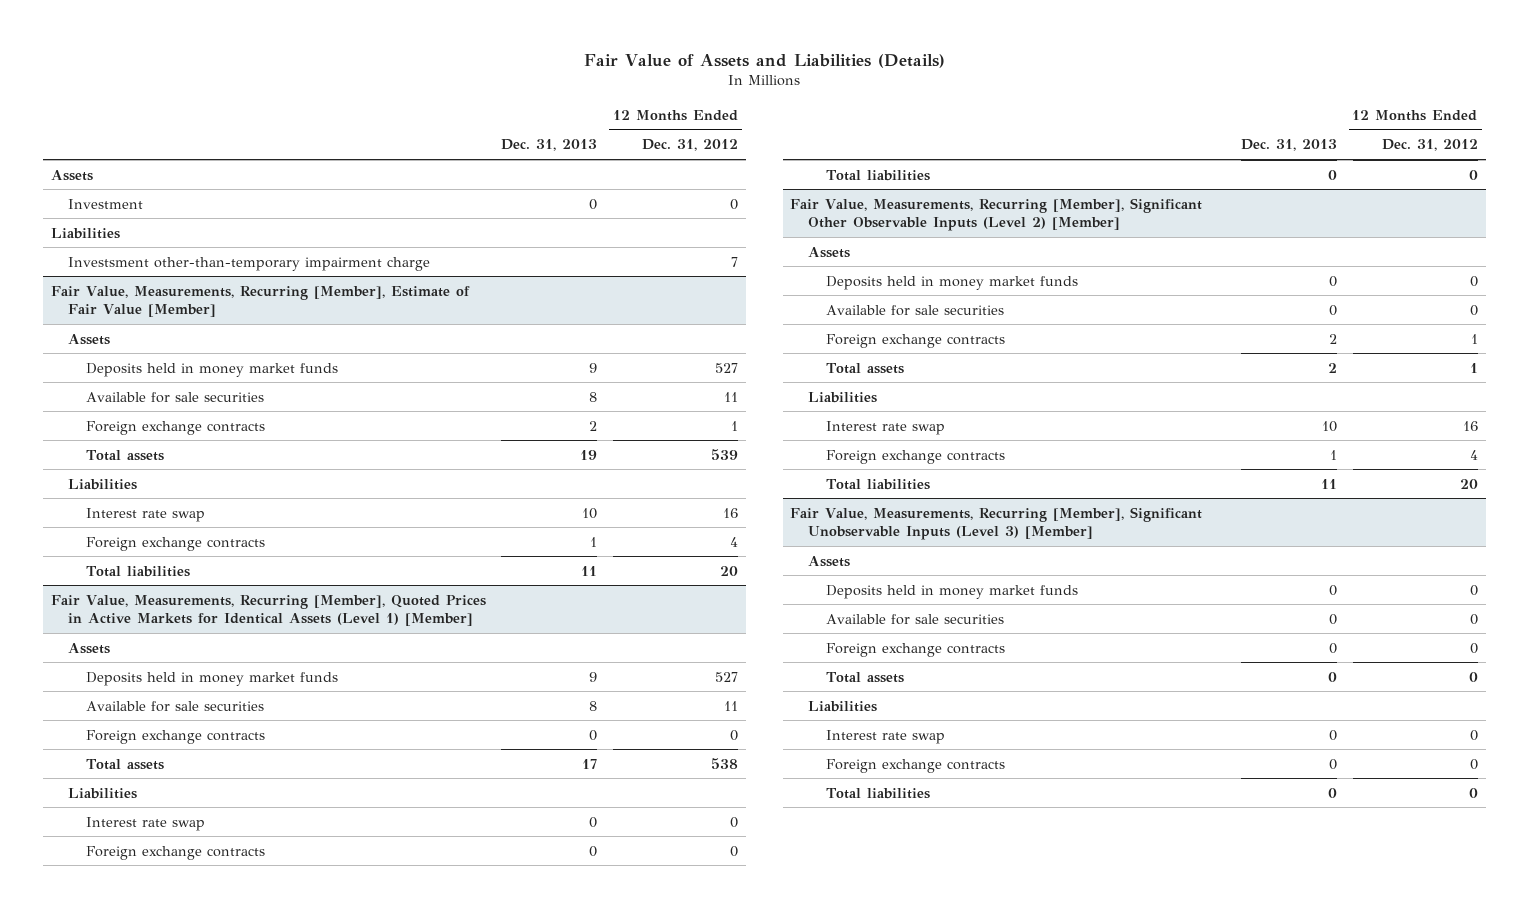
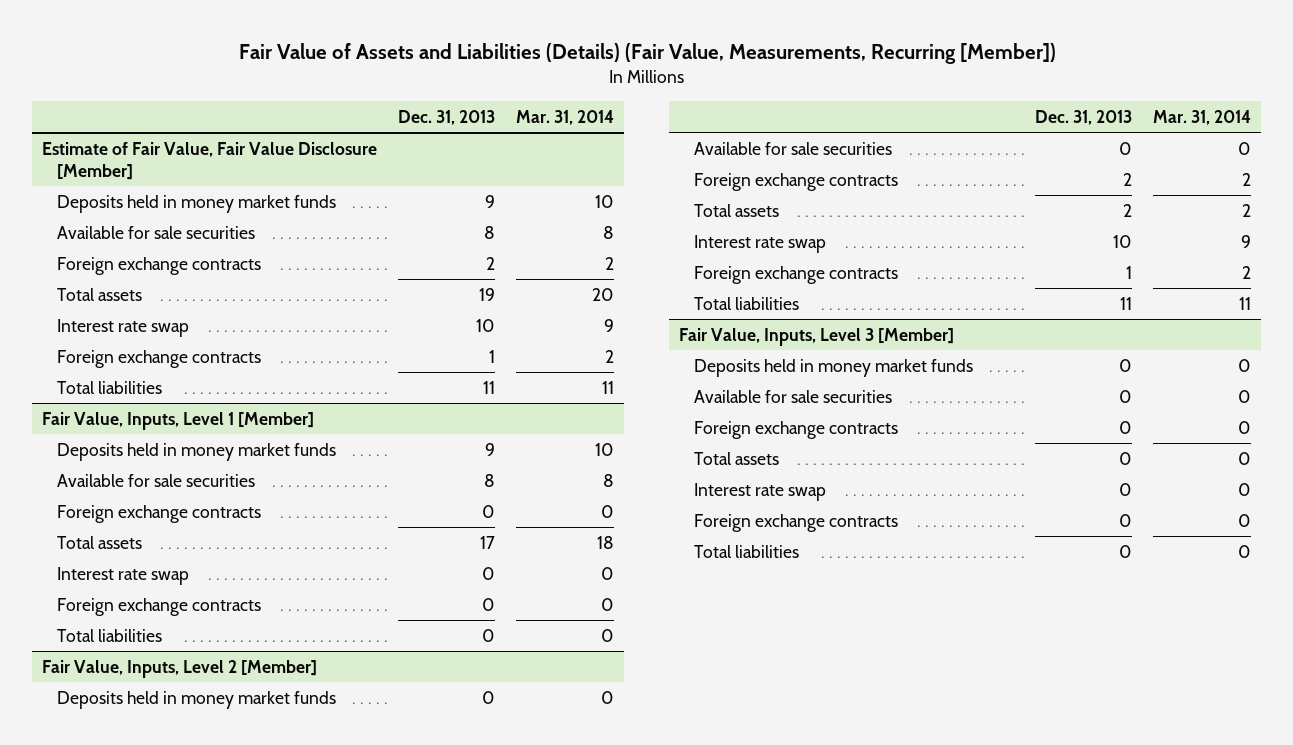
- Fair Value of Assets and Liabilities (Details)
+ Fair Value of Assets and Liabilities (Details) (Fair Value, Measurements, Recurring [Member])
- | Dec. 31, 2013 | 12 Months Ended Dec. 31, 2012
+ | Dec. 31, 2013 | Mar. 31, 2014
- Assets
- Investment | 0 | 0
- Liabilities
- Investsment other-than-temporary impairment charge | | 7
- Fair Value, Measurements, Recurring [Member], Estimate of Fair Value [Member]
- Assets
+ Estimate of Fair Value, Fair Value Disclosure [Member]
- Liabilities
- Fair Value, Measurements, Recurring [Member], Quoted Prices in Active Markets for Identical Assets (Level 1) [Member]
- Assets
+ Fair Value, Inputs, Level 1 [Member]
- Liabilities
- Fair Value, Measurements, Recurring [Member], Significant Other Observable Inputs (Level 2) [Member]
- Assets
+ Fair Value, Inputs, Level 2 [Member]
- Liabilities
- Fair Value, Measurements, Recurring [Member], Significant Unobservable Inputs (Level 3) [Member]
- Assets
+ Fair Value, Inputs, Level 3 [Member]
- Liabilities

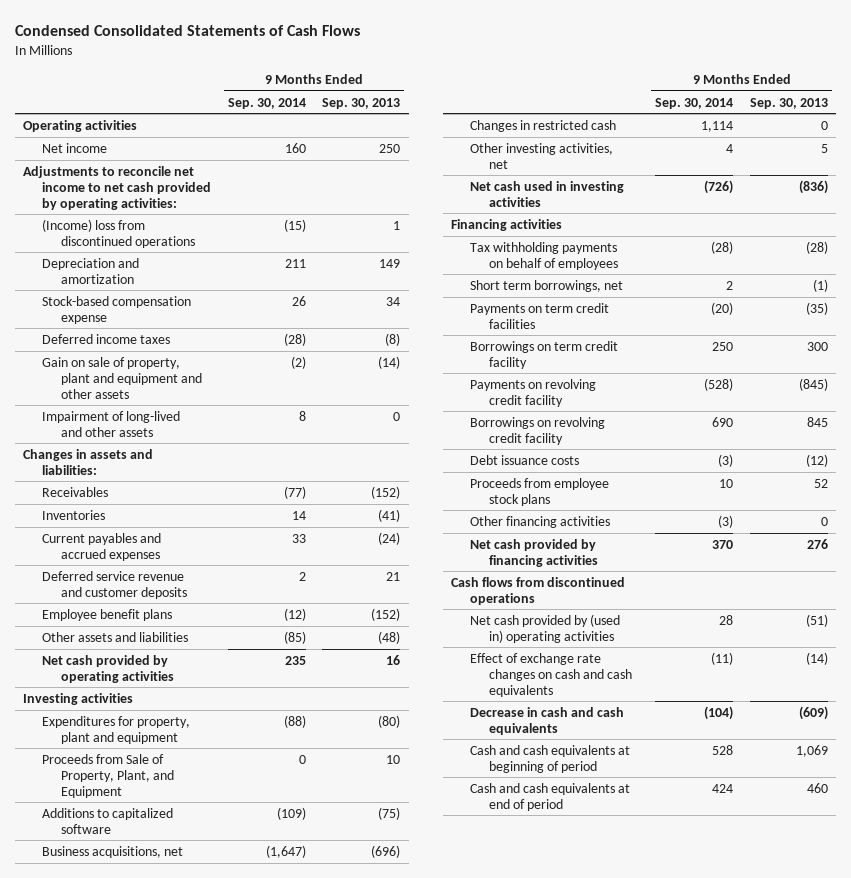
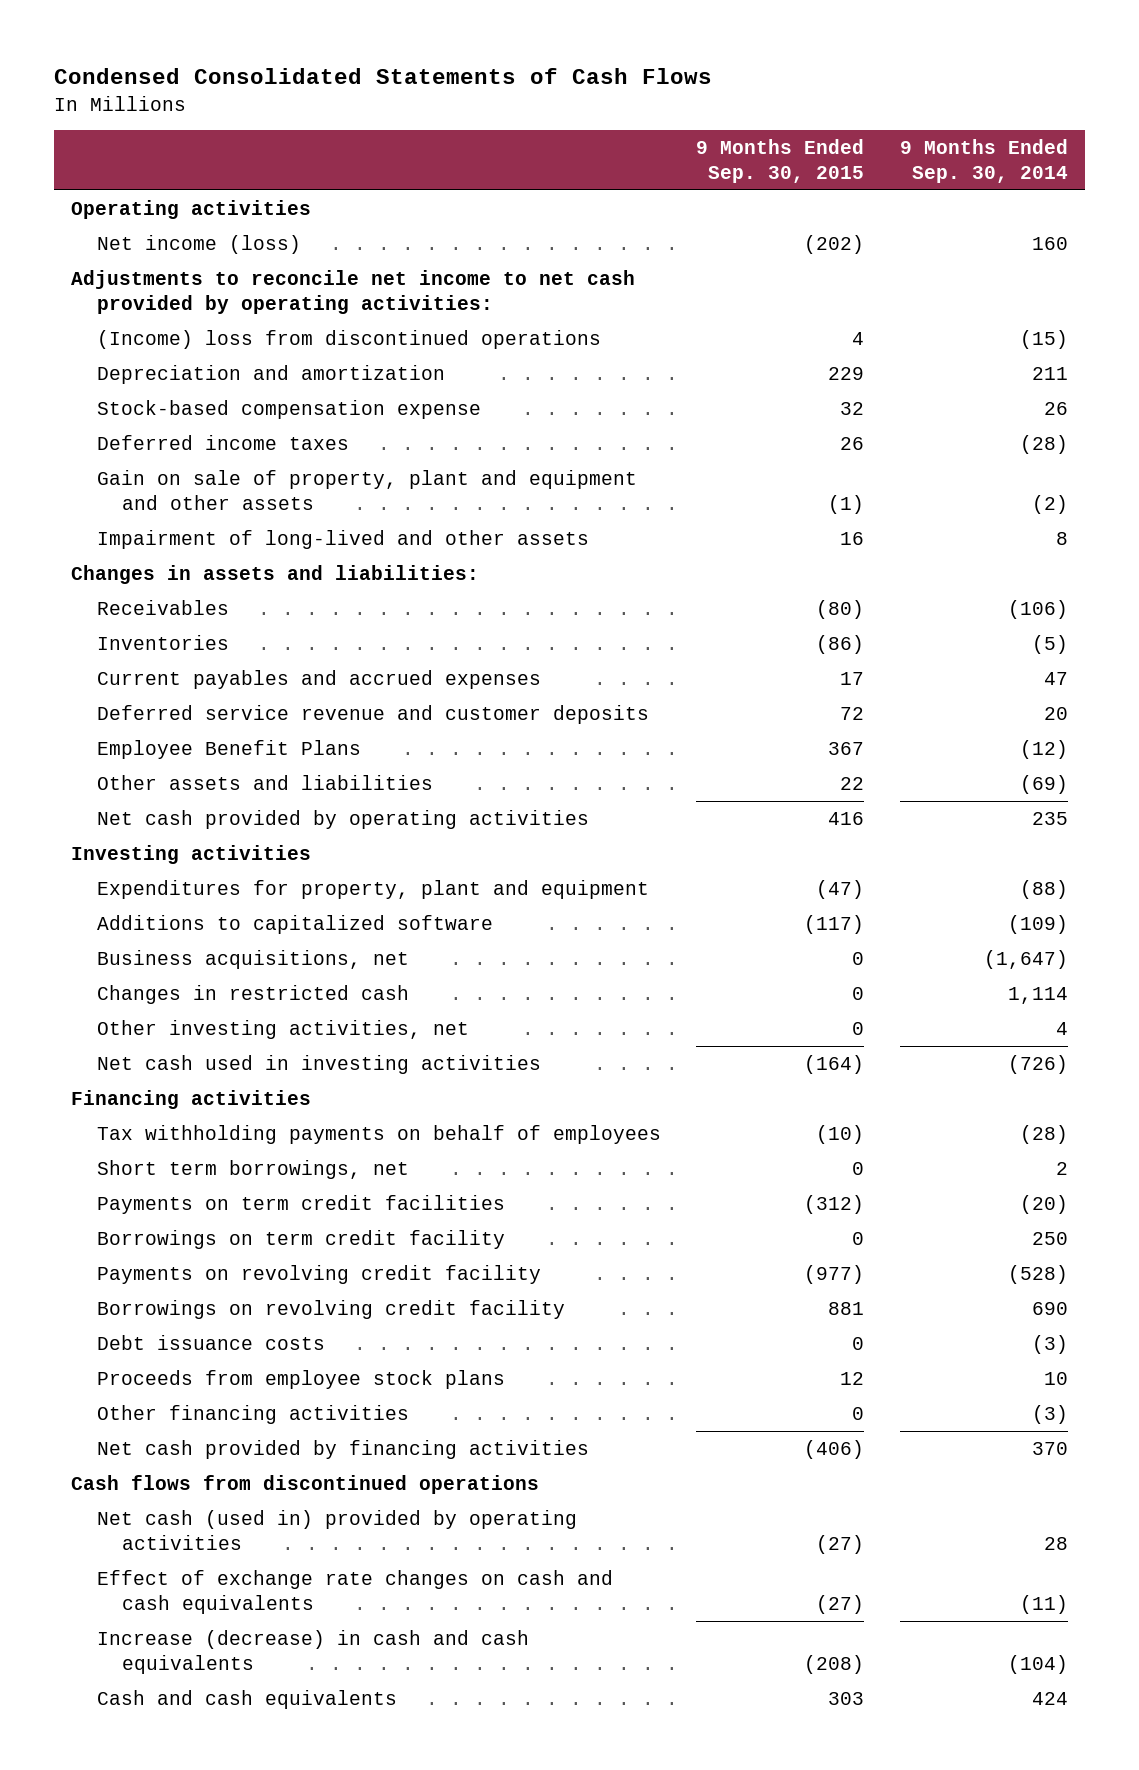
- | 9 Months Ended Sep. 30, 2014 | 9 Months Ended Sep. 30, 2013
+ | 9 Months Ended Sep. 30, 2015 | 9 Months Ended Sep. 30, 2014
- Net income | 160 | 250
+ Net income (loss) | (202) | 160
- Receivables | (77) | (152)
- Inventories | 14 | (41)
- Current payables and accrued expenses | 33 | (24)
- Deferred service revenue and customer deposits | 2 | 21
- Employee benefit plans | (12) | (152)
- Other assets and liabilities | (85) | (48)
+ Receivables | (80) | (106)
+ Inventories | (86) | (5)
+ Current payables and accrued expenses | 17 | 47
+ Deferred service revenue and customer deposits | 72 | 20
+ Employee Benefit Plans | 367 | (12)
+ Other assets and liabilities | 22 | (69)
- Proceeds from Sale of Property, Plant, and Equipment | 0 | 10
- Net cash provided by (used in) operating activities | 28 | (51)
+ Net cash (used in) provided by operating activities | (27) | 28
- Decrease in cash and cash equivalents | (104) | (609)
- Cash and cash equivalents at beginning of period | 528 | 1,069
- Cash and cash equivalents at end of period | 424 | 460
+ Increase (decrease) in cash and cash equivalents | (208) | (104)
+ Cash and cash equivalents | 303 | 424

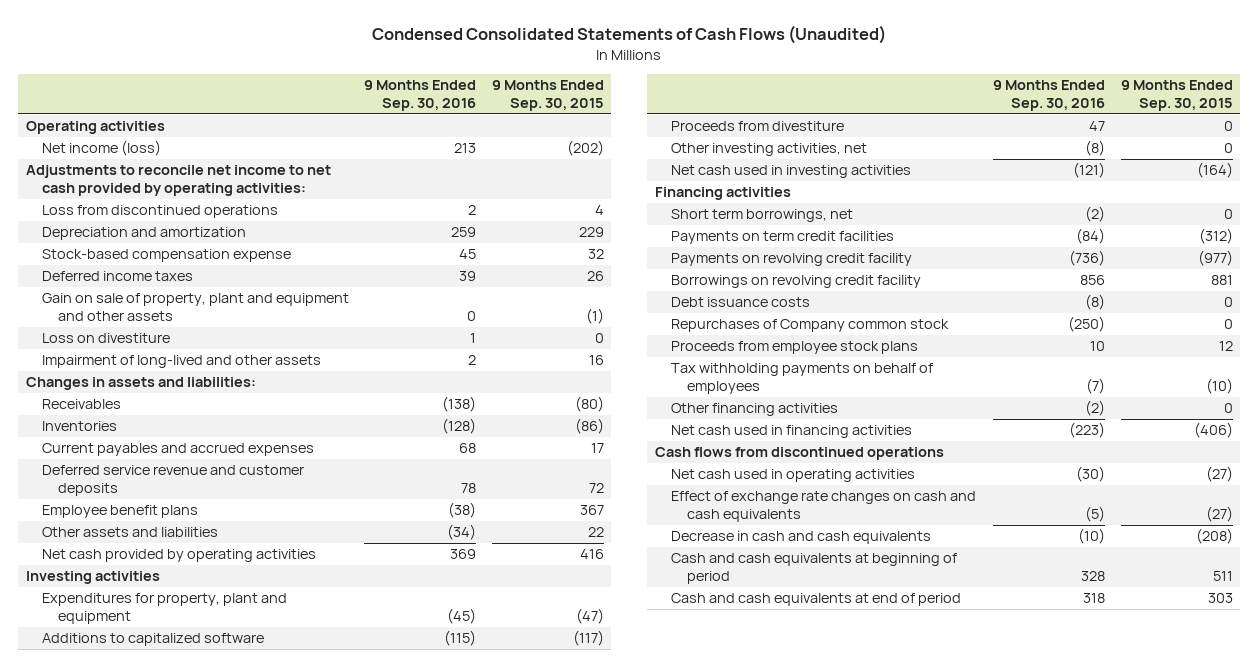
- Condensed Consolidated Statements of Cash Flows
+ Condensed Consolidated Statements of Cash Flows (Unaudited)
- | 9 Months Ended Sep. 30, 2015 | 9 Months Ended Sep. 30, 2014
+ | 9 Months Ended Sep. 30, 2016 | 9 Months Ended Sep. 30, 2015
- (Income) loss from discontinued operations | 4 | (15)
+ Loss from discontinued operations | 2 | 4
+ Loss on divestiture | 1 | 0
- Employee Benefit Plans | 367 | (12)
+ Employee benefit plans | (38) | 367
- Business acquisitions, net | 0 | (1,647)
- Changes in restricted cash | 0 | 1,114
+ Proceeds from divestiture | 47 | 0
- Borrowings on term credit facility | 0 | 250
+ Repurchases of Company common stock | (250) | 0
moved down: Tax withholding payments on behalf of employees | (7) | (10)
- Net cash provided by financing activities | (406) | 370
+ Net cash used in financing activities | (223) | (406)
- Net cash (used in) provided by operating activities | (27) | 28
+ Net cash used in operating activities | (30) | (27)
- Increase (decrease) in cash and cash equivalents | (208) | (104)
- Cash and cash equivalents | 303 | 424
+ Decrease in cash and cash equivalents | (10) | (208)
+ Cash and cash equivalents at beginning of period | 328 | 511
+ Cash and cash equivalents at end of period | 318 | 303

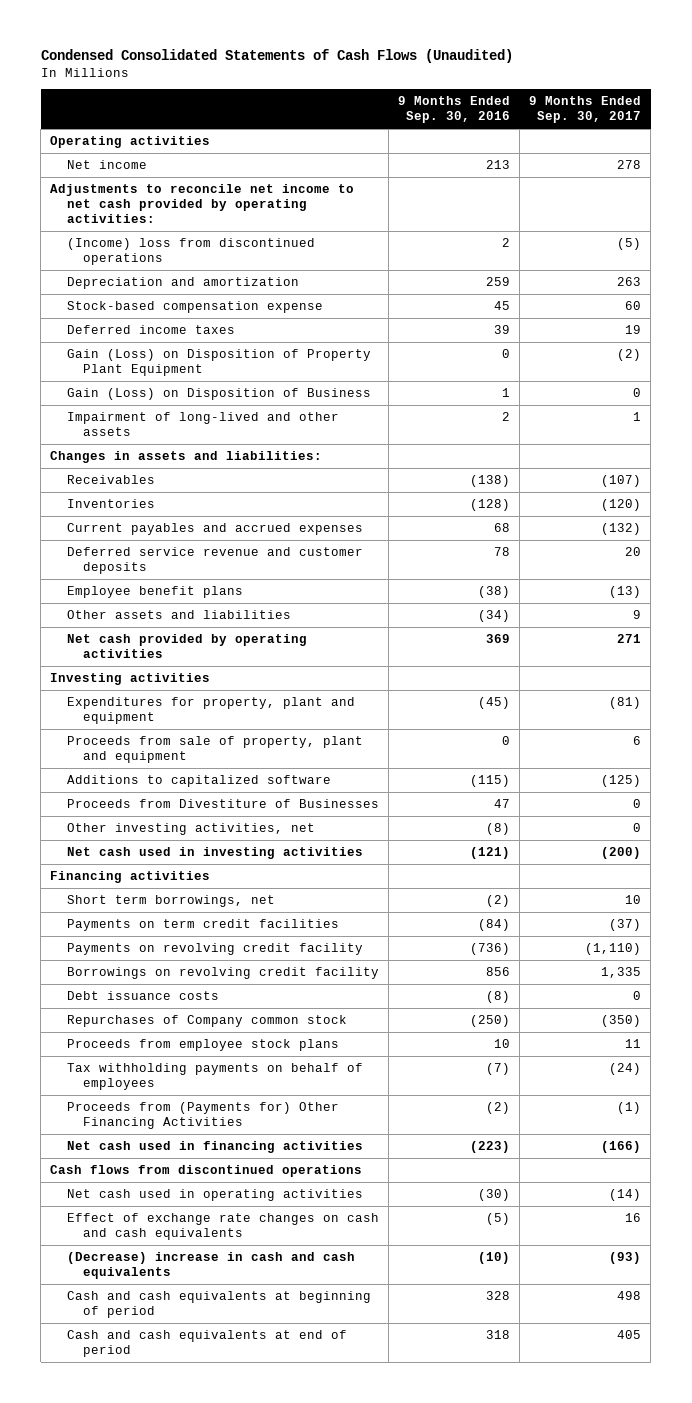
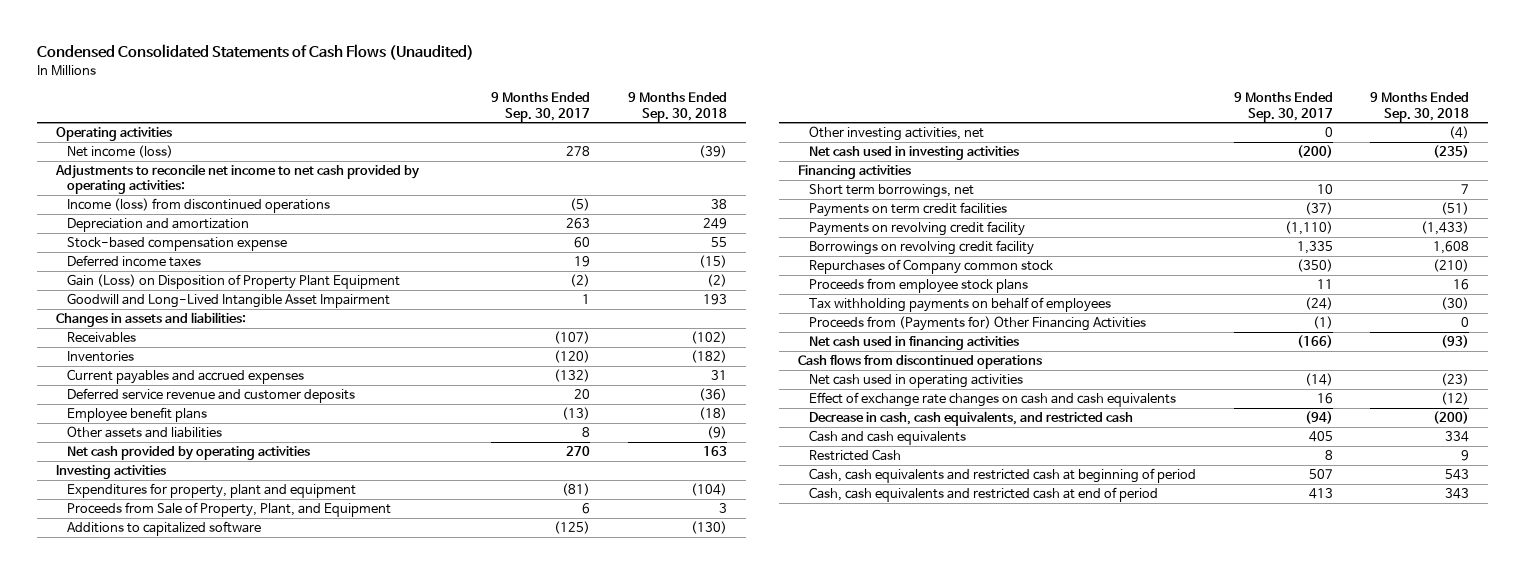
- | 9 Months Ended Sep. 30, 2016 | 9 Months Ended Sep. 30, 2017
+ | 9 Months Ended Sep. 30, 2017 | 9 Months Ended Sep. 30, 2018
- Net income | 213 | 278
+ Net income (loss) | 278 | (39)
- (Income) loss from discontinued operations | 2 | (5)
+ Income (loss) from discontinued operations | (5) | 38
- Gain (Loss) on Disposition of Business | 1 | 0
- Impairment of long-lived and other assets | 2 | 1
+ Goodwill and Long-Lived Intangible Asset Impairment | 1 | 193
- Other assets and liabilities | (34) | 9
- Net cash provided by operating activities | 369 | 271
+ Other assets and liabilities | 8 | (9)
+ Net cash provided by operating activities | 270 | 163
- Proceeds from sale of property, plant and equipment | 0 | 6
+ Proceeds from Sale of Property, Plant, and Equipment | 6 | 3
- Proceeds from Divestiture of Businesses | 47 | 0
- Debt issuance costs | (8) | 0
- (Decrease) increase in cash and cash equivalents | (10) | (93)
- Cash and cash equivalents at beginning of period | 328 | 498
- Cash and cash equivalents at end of period | 318 | 405
+ Decrease in cash, cash equivalents, and restricted cash | (94) | (200)
+ Cash and cash equivalents | 405 | 334
+ Restricted Cash | 8 | 9
+ Cash, cash equivalents and restricted cash at beginning of period | 507 | 543
+ Cash, cash equivalents and restricted cash at end of period | 413 | 343

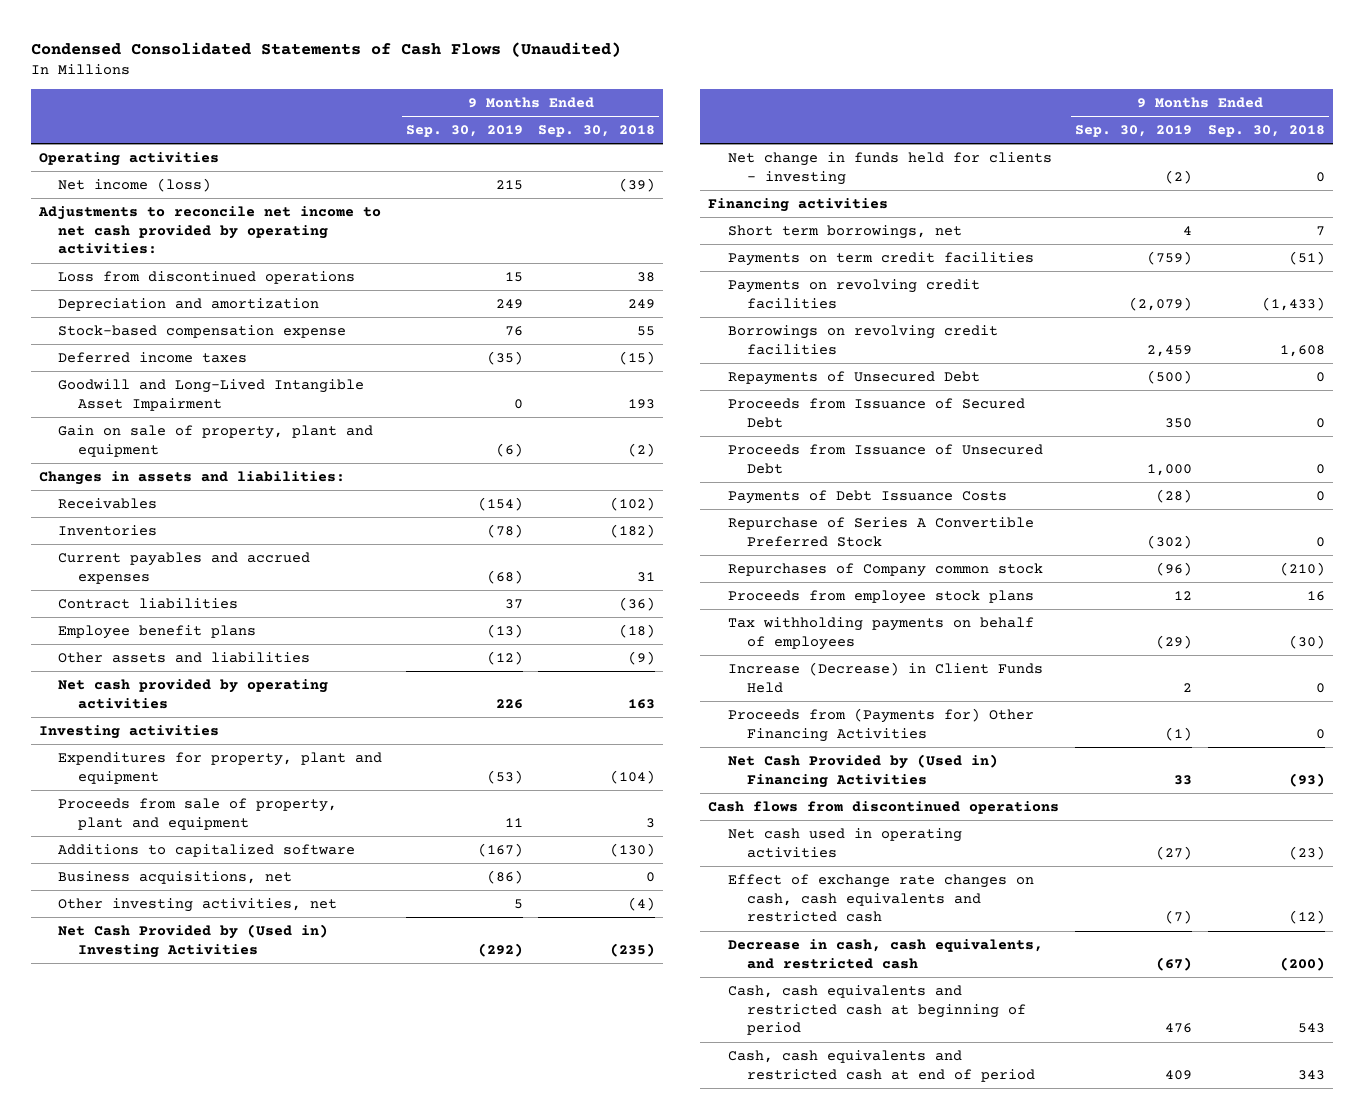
- | 9 Months Ended Sep. 30, 2017 | 9 Months Ended Sep. 30, 2018
+ | 9 Months Ended Sep. 30, 2019 | 9 Months Ended Sep. 30, 2018
- Income (loss) from discontinued operations | (5) | 38
+ Loss from discontinued operations | 15 | 38
- Gain (Loss) on Disposition of Property Plant Equipment | (2) | (2)
+ Gain on sale of property, plant and equipment | (6) | (2)
- Deferred service revenue and customer deposits | 20 | (36)
+ Contract liabilities | 37 | (36)
- Proceeds from Sale of Property, Plant, and Equipment | 6 | 3
+ Proceeds from sale of property, plant and equipment | 11 | 3
+ Business acquisitions, net | (86) | 0
- Net cash used in investing activities | (200) | (235)
+ Net Cash Provided by (Used in) Investing Activities | (292) | (235)
+ Net change in funds held for clients - investing | (2) | 0
- Payments on revolving credit facility | (1,110) | (1,433)
- Borrowings on revolving credit facility | 1,335 | 1,608
+ Payments on revolving credit facilities | (2,079) | (1,433)
+ Borrowings on revolving credit facilities | 2,459 | 1,608
+ Repayments of Unsecured Debt | (500) | 0
+ Proceeds from Issuance of Secured Debt | 350 | 0
+ Proceeds from Issuance of Unsecured Debt | 1,000 | 0
+ Payments of Debt Issuance Costs | (28) | 0
+ Repurchase of Series A Convertible Preferred Stock | (302) | 0
+ Increase (Decrease) in Client Funds Held | 2 | 0
- Net cash used in financing activities | (166) | (93)
+ Net Cash Provided by (Used in) Financing Activities | 33 | (93)
- Effect of exchange rate changes on cash and cash equivalents | 16 | (12)
+ Effect of exchange rate changes on cash, cash equivalents and restricted cash | (7) | (12)
- Cash and cash equivalents | 405 | 334
- Restricted Cash | 8 | 9

